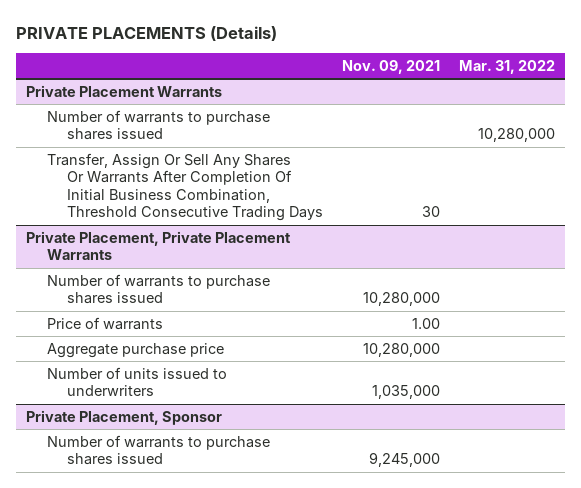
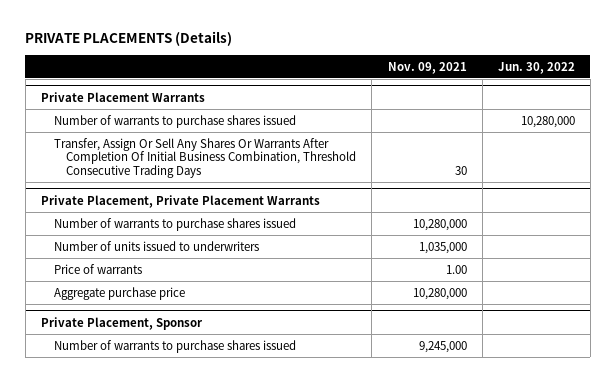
- | Nov. 09, 2021 | Mar. 31, 2022
+ | Nov. 09, 2021 | Jun. 30, 2022
@ Private Placement, Private Placement Warrants
moved up: Number of units issued to underwriters | 1,035,000 |

